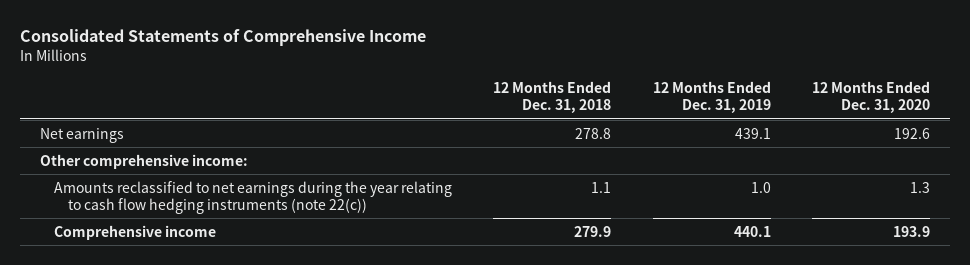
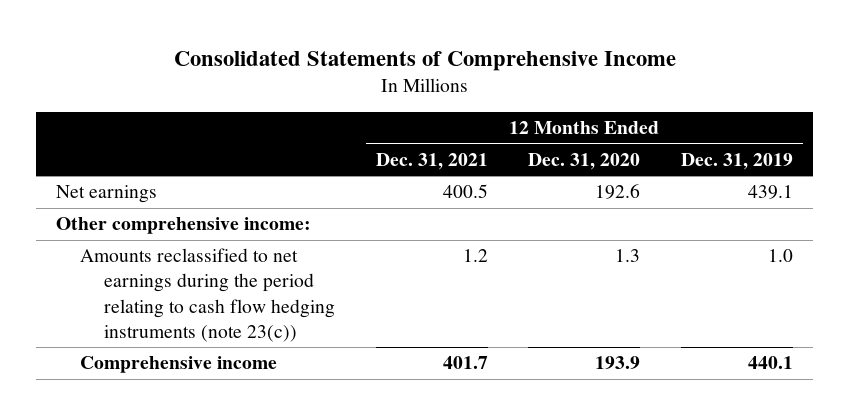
- | 12 Months Ended Dec. 31, 2018 | 12 Months Ended Dec. 31, 2019 | 12 Months Ended Dec. 31, 2020
+ | 12 Months Ended Dec. 31, 2021 | 12 Months Ended Dec. 31, 2020 | 12 Months Ended Dec. 31, 2019
- Amounts reclassified to net earnings during the year relating to cash flow hedging instruments (note 22(c)) | 1.1 | 1.0 | 1.3
+ Amounts reclassified to net earnings during the period relating to cash flow hedging instruments (note 23(c)) | 1.2 | 1.3 | 1.0

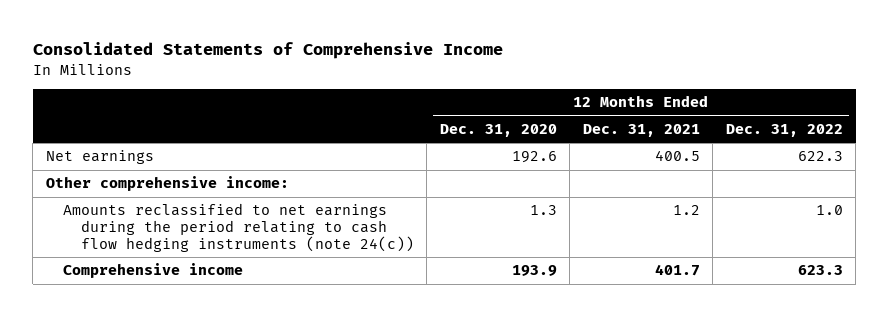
- | 12 Months Ended Dec. 31, 2021 | 12 Months Ended Dec. 31, 2020 | 12 Months Ended Dec. 31, 2019
+ | 12 Months Ended Dec. 31, 2020 | 12 Months Ended Dec. 31, 2021 | 12 Months Ended Dec. 31, 2022
- Amounts reclassified to net earnings during the period relating to cash flow hedging instruments (note 23(c)) | 1.2 | 1.3 | 1.0
+ Amounts reclassified to net earnings during the period relating to cash flow hedging instruments (note 24(c)) | 1.3 | 1.2 | 1.0

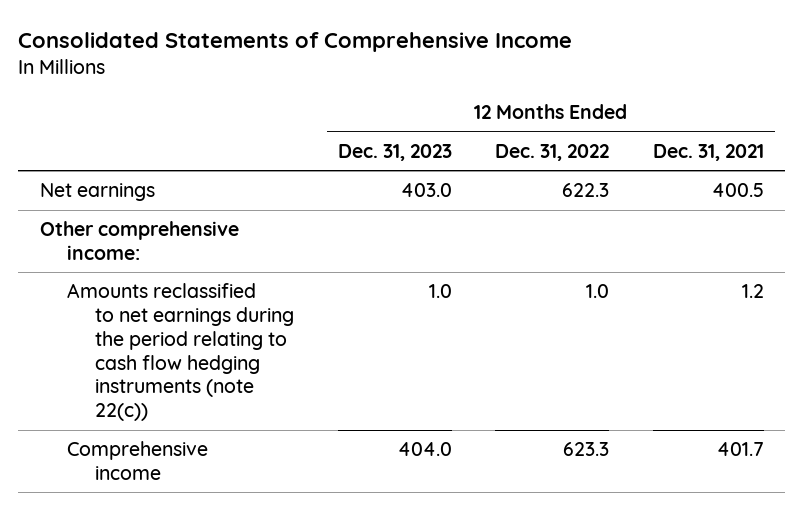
- | 12 Months Ended Dec. 31, 2020 | 12 Months Ended Dec. 31, 2021 | 12 Months Ended Dec. 31, 2022
+ | 12 Months Ended Dec. 31, 2023 | 12 Months Ended Dec. 31, 2022 | 12 Months Ended Dec. 31, 2021
- Amounts reclassified to net earnings during the period relating to cash flow hedging instruments (note 24(c)) | 1.3 | 1.2 | 1.0
+ Amounts reclassified to net earnings during the period relating to cash flow hedging instruments (note 22(c)) | 1.0 | 1.0 | 1.2

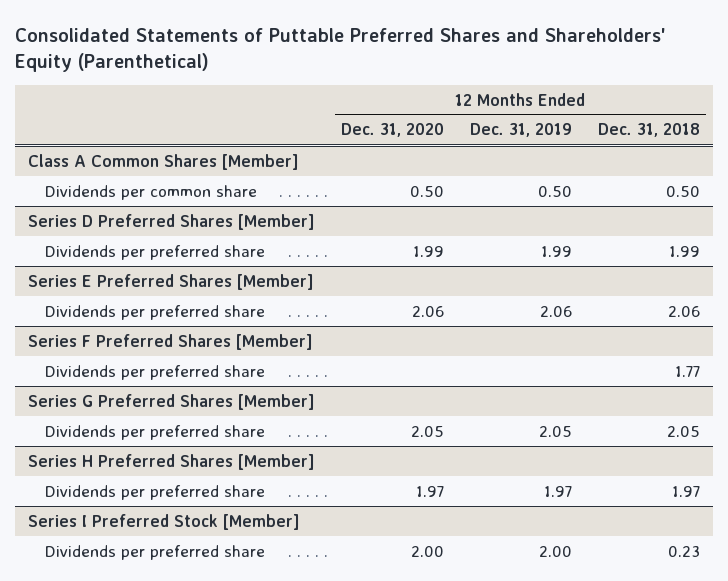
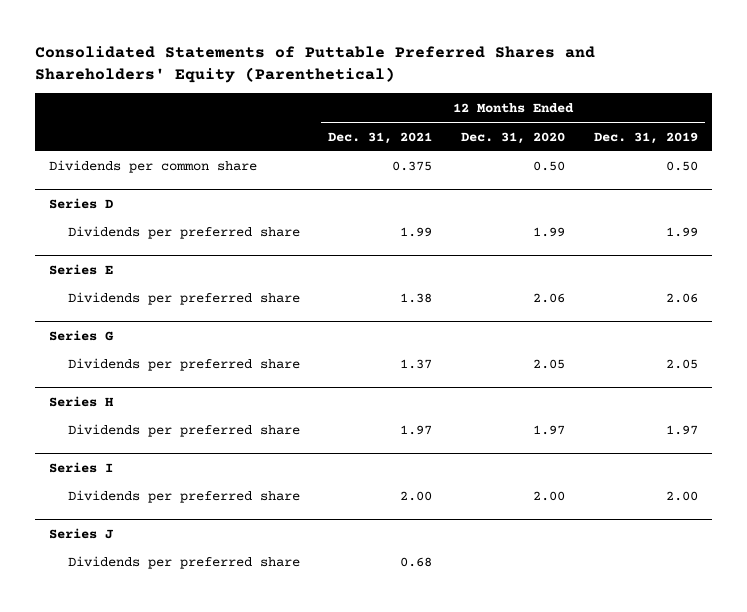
- | 12 Months Ended Dec. 31, 2020 | 12 Months Ended Dec. 31, 2019 | 12 Months Ended Dec. 31, 2018
+ | 12 Months Ended Dec. 31, 2021 | 12 Months Ended Dec. 31, 2020 | 12 Months Ended Dec. 31, 2019
- Class A Common Shares [Member]
- Series D Preferred Shares [Member]
+ Series D
- Series E Preferred Shares [Member]
+ Series E
- Series F Preferred Shares [Member]
- Dividends per preferred share | | | 1.77
- Series G Preferred Shares [Member]
+ Series G
- Series H Preferred Shares [Member]
+ Series H
- Series I Preferred Stock [Member]
+ Series I
+ Series J
+ Dividends per preferred share | 0.68 | |

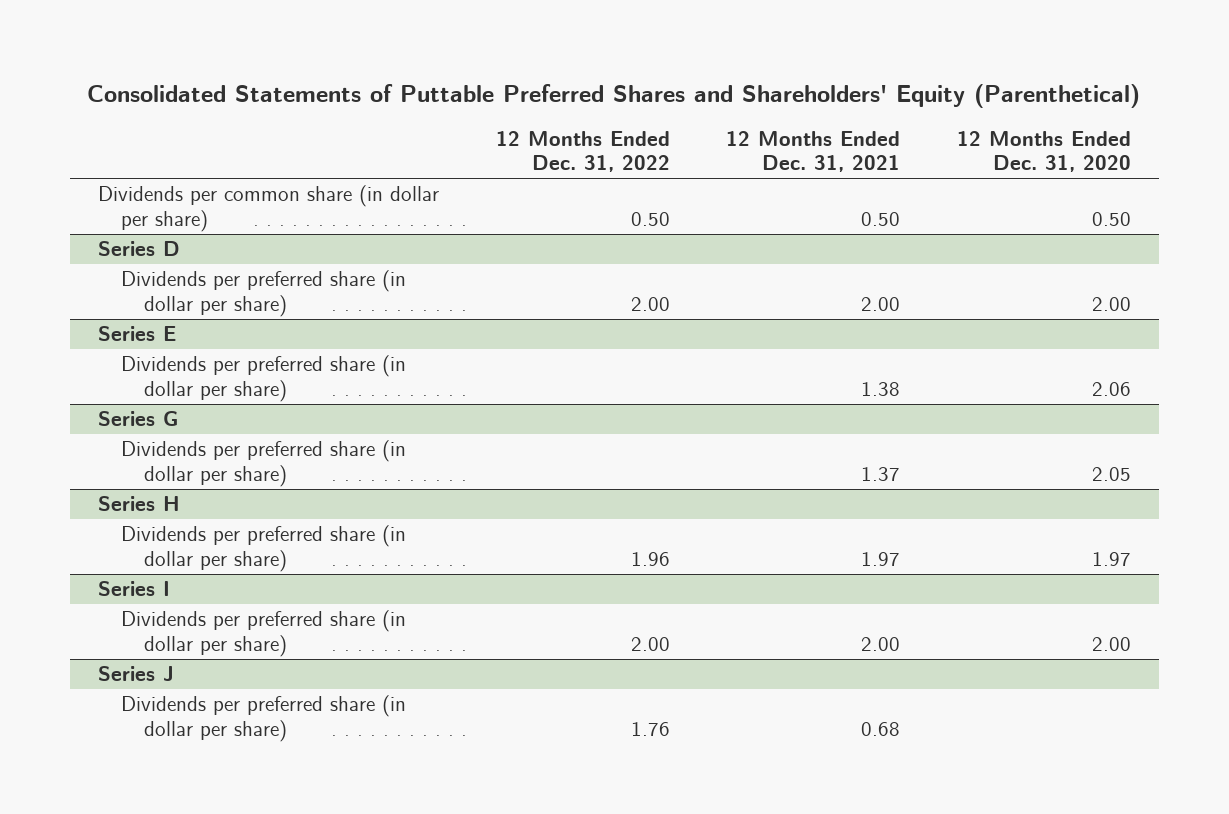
- | 12 Months Ended Dec. 31, 2021 | 12 Months Ended Dec. 31, 2020 | 12 Months Ended Dec. 31, 2019
+ | 12 Months Ended Dec. 31, 2022 | 12 Months Ended Dec. 31, 2021 | 12 Months Ended Dec. 31, 2020
- Dividends per common share | 0.375 | 0.50 | 0.50
+ Dividends per common share (in dollar per share) | 0.50 | 0.50 | 0.50
@ Series D
- Dividends per preferred share | 1.99 | 1.99 | 1.99
+ Dividends per preferred share (in dollar per share) | 2.00 | 2.00 | 2.00
@ Series E
- Dividends per preferred share | 1.38 | 2.06 | 2.06
+ Dividends per preferred share (in dollar per share) | | 1.38 | 2.06
@ Series G
- Dividends per preferred share | 1.37 | 2.05 | 2.05
+ Dividends per preferred share (in dollar per share) | | 1.37 | 2.05
@ Series H
- Dividends per preferred share | 1.97 | 1.97 | 1.97
+ Dividends per preferred share (in dollar per share) | 1.96 | 1.97 | 1.97
@ Series I
- Dividends per preferred share | 2.00 | 2.00 | 2.00
+ Dividends per preferred share (in dollar per share) | 2.00 | 2.00 | 2.00
@ Series J
- Dividends per preferred share | 0.68 | |
+ Dividends per preferred share (in dollar per share) | 1.76 | 0.68 |

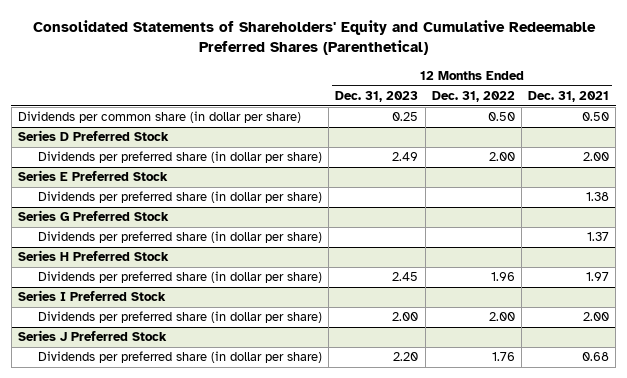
- Consolidated Statements of Puttable Preferred Shares and Shareholders' Equity (Parenthetical)
+ Consolidated Statements of Shareholders' Equity and Cumulative Redeemable Preferred Shares (Parenthetical)
- | 12 Months Ended Dec. 31, 2022 | 12 Months Ended Dec. 31, 2021 | 12 Months Ended Dec. 31, 2020
+ | 12 Months Ended Dec. 31, 2023 | 12 Months Ended Dec. 31, 2022 | 12 Months Ended Dec. 31, 2021
- Series D
+ Series D Preferred Stock
- Series E
+ Series E Preferred Stock
- Series G
+ Series G Preferred Stock
- Series H
+ Series H Preferred Stock
- Series I
+ Series I Preferred Stock
- Series J
+ Series J Preferred Stock

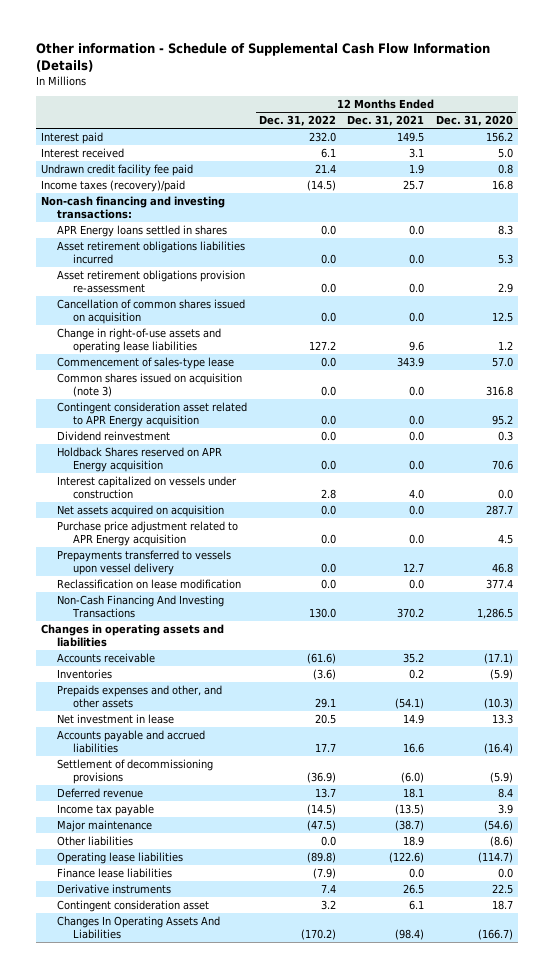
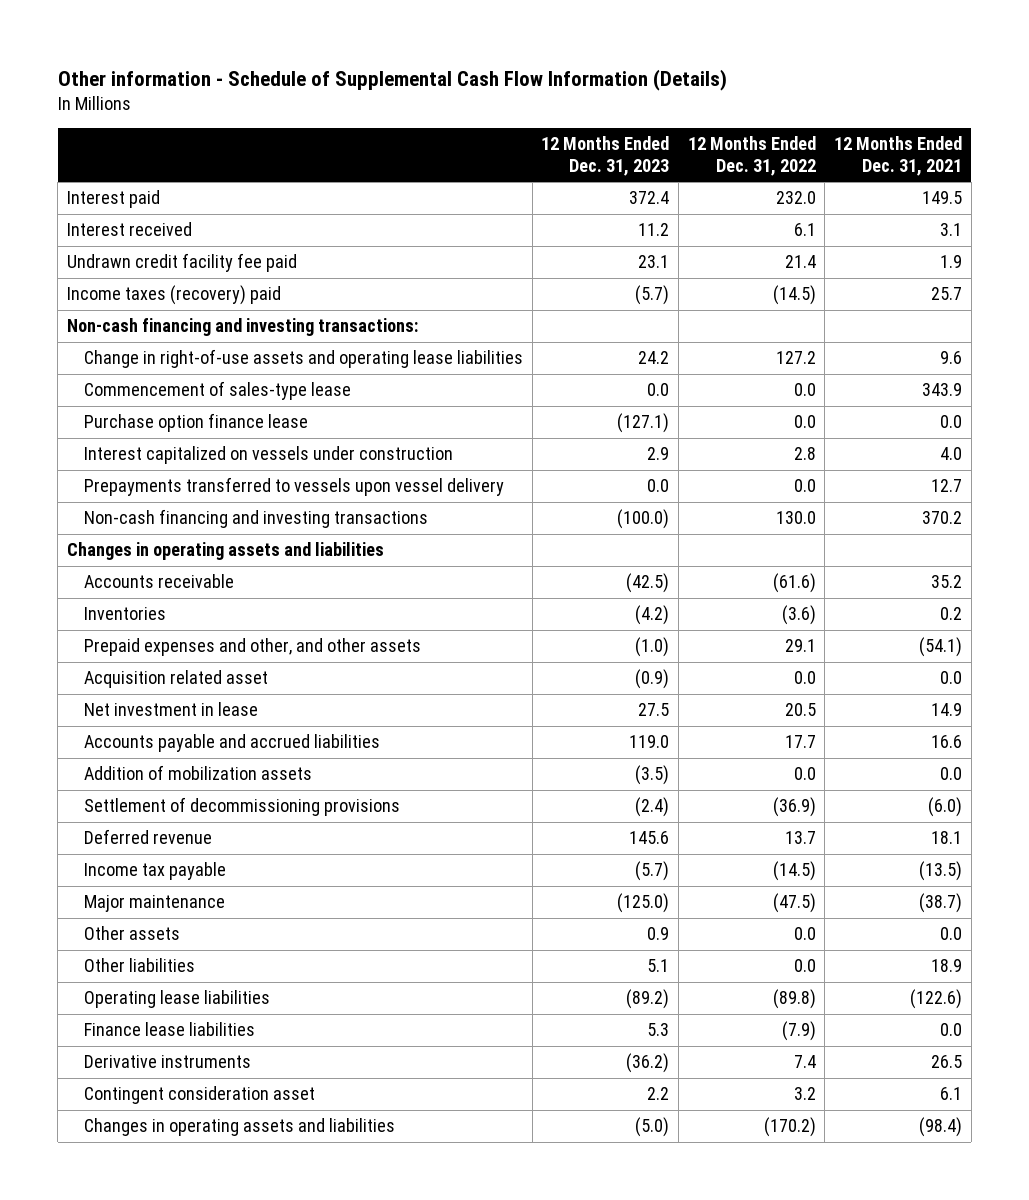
- | 12 Months Ended Dec. 31, 2022 | 12 Months Ended Dec. 31, 2021 | 12 Months Ended Dec. 31, 2020
+ | 12 Months Ended Dec. 31, 2023 | 12 Months Ended Dec. 31, 2022 | 12 Months Ended Dec. 31, 2021
- Income taxes (recovery)/paid | (14.5) | 25.7 | 16.8
+ Income taxes (recovery) paid | (5.7) | (14.5) | 25.7
- APR Energy loans settled in shares | 0.0 | 0.0 | 8.3
- Asset retirement obligations liabilities incurred | 0.0 | 0.0 | 5.3
- Asset retirement obligations provision re-assessment | 0.0 | 0.0 | 2.9
- Cancellation of common shares issued on acquisition | 0.0 | 0.0 | 12.5
- Common shares issued on acquisition (note 3) | 0.0 | 0.0 | 316.8
- Contingent consideration asset related to APR Energy acquisition | 0.0 | 0.0 | 95.2
- Dividend reinvestment | 0.0 | 0.0 | 0.3
- Holdback Shares reserved on APR Energy acquisition | 0.0 | 0.0 | 70.6
+ Purchase option finance lease | (127.1) | 0.0 | 0.0
- Net assets acquired on acquisition | 0.0 | 0.0 | 287.7
- Purchase price adjustment related to APR Energy acquisition | 0.0 | 0.0 | 4.5
- Reclassification on lease modification | 0.0 | 0.0 | 377.4
- Non-Cash Financing And Investing Transactions | 130.0 | 370.2 | 1,286.5
+ Non-cash financing and investing transactions | (100.0) | 130.0 | 370.2
- Prepaids expenses and other, and other assets | 29.1 | (54.1) | (10.3)
+ Prepaid expenses and other, and other assets | (1.0) | 29.1 | (54.1)
+ Acquisition related asset | (0.9) | 0.0 | 0.0
+ Addition of mobilization assets | (3.5) | 0.0 | 0.0
+ Other assets | 0.9 | 0.0 | 0.0
- Changes In Operating Assets And Liabilities | (170.2) | (98.4) | (166.7)
+ Changes in operating assets and liabilities | (5.0) | (170.2) | (98.4)

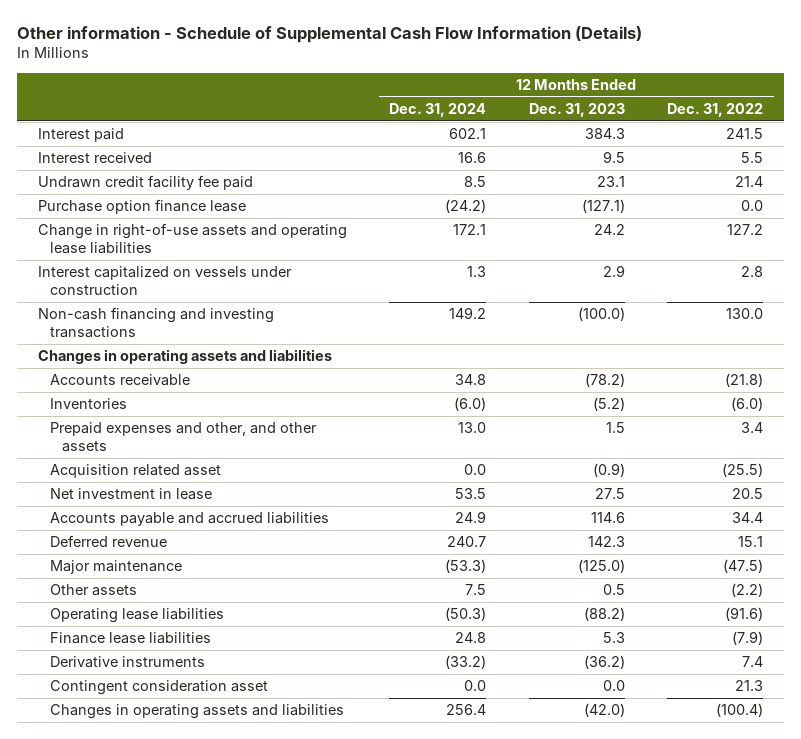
- | 12 Months Ended Dec. 31, 2023 | 12 Months Ended Dec. 31, 2022 | 12 Months Ended Dec. 31, 2021
+ | 12 Months Ended Dec. 31, 2024 | 12 Months Ended Dec. 31, 2023 | 12 Months Ended Dec. 31, 2022
- Interest paid | 372.4 | 232.0 | 149.5
- Interest received | 11.2 | 6.1 | 3.1
+ Interest paid | 602.1 | 384.3 | 241.5
+ Interest received | 16.6 | 9.5 | 5.5
- Income taxes (recovery) paid | (5.7) | (14.5) | 25.7
- Non-cash financing and investing transactions:
- Commencement of sales-type lease | 0.0 | 0.0 | 343.9
moved down: Change in right-of-use assets and operating lease liabilities | 172.1 | 24.2 | 127.2
- Prepayments transferred to vessels upon vessel delivery | 0.0 | 0.0 | 12.7
- Accounts receivable | (42.5) | (61.6) | 35.2
- Inventories | (4.2) | (3.6) | 0.2
- Prepaid expenses and other, and other assets | (1.0) | 29.1 | (54.1)
- Acquisition related asset | (0.9) | 0.0 | 0.0
+ Accounts receivable | 34.8 | (78.2) | (21.8)
+ Inventories | (6.0) | (5.2) | (6.0)
+ Prepaid expenses and other, and other assets | 13.0 | 1.5 | 3.4
+ Acquisition related asset | 0.0 | (0.9) | (25.5)
- Accounts payable and accrued liabilities | 119.0 | 17.7 | 16.6
- Addition of mobilization assets | (3.5) | 0.0 | 0.0
- Settlement of decommissioning provisions | (2.4) | (36.9) | (6.0)
- Deferred revenue | 145.6 | 13.7 | 18.1
- Income tax payable | (5.7) | (14.5) | (13.5)
+ Accounts payable and accrued liabilities | 24.9 | 114.6 | 34.4
+ Deferred revenue | 240.7 | 142.3 | 15.1
- Other assets | 0.9 | 0.0 | 0.0
- Other liabilities | 5.1 | 0.0 | 18.9
- Operating lease liabilities | (89.2) | (89.8) | (122.6)
+ Other assets | 7.5 | 0.5 | (2.2)
+ Operating lease liabilities | (50.3) | (88.2) | (91.6)
- Contingent consideration asset | 2.2 | 3.2 | 6.1
- Changes in operating assets and liabilities | (5.0) | (170.2) | (98.4)
+ Contingent consideration asset | 0.0 | 0.0 | 21.3
+ Changes in operating assets and liabilities | 256.4 | (42.0) | (100.4)

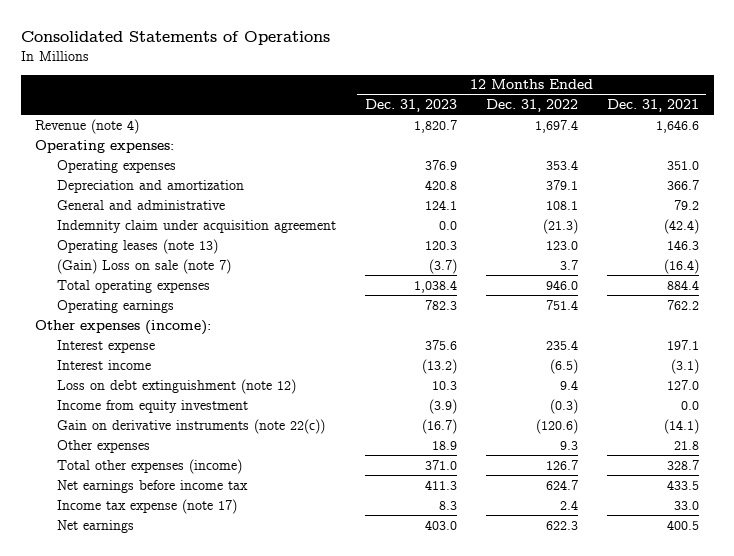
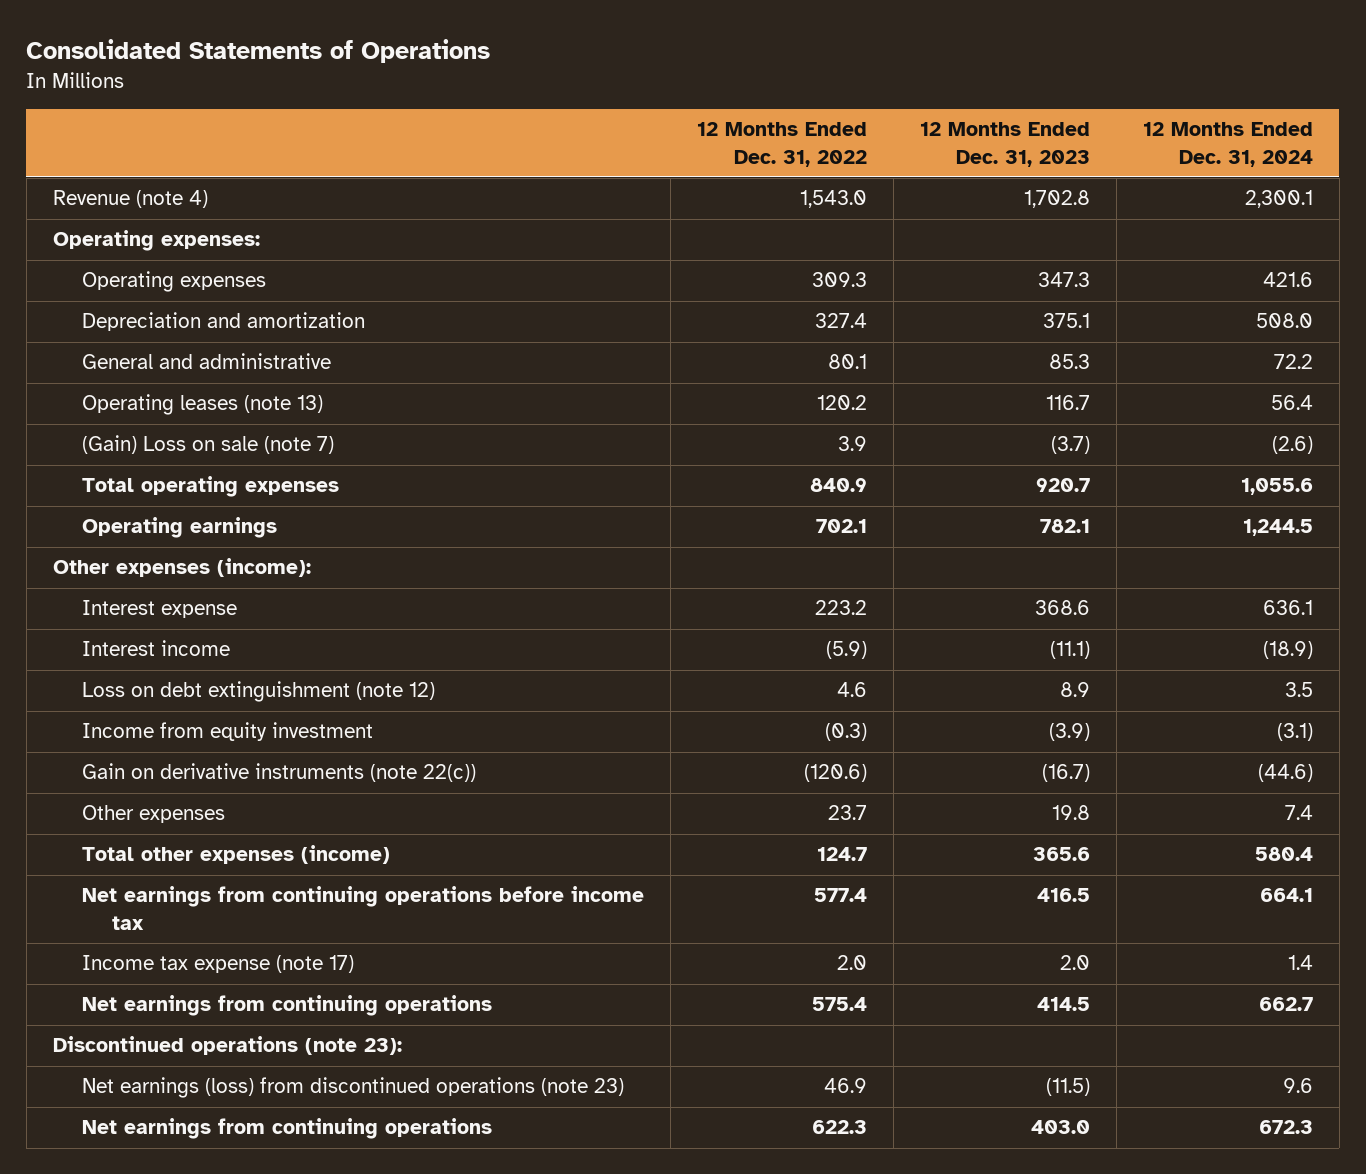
- | 12 Months Ended Dec. 31, 2023 | 12 Months Ended Dec. 31, 2022 | 12 Months Ended Dec. 31, 2021
+ | 12 Months Ended Dec. 31, 2022 | 12 Months Ended Dec. 31, 2023 | 12 Months Ended Dec. 31, 2024
- Revenue (note 4) | 1,820.7 | 1,697.4 | 1,646.6
+ Revenue (note 4) | 1,543.0 | 1,702.8 | 2,300.1
- Operating expenses | 376.9 | 353.4 | 351.0
- Depreciation and amortization | 420.8 | 379.1 | 366.7
- General and administrative | 124.1 | 108.1 | 79.2
- Indemnity claim under acquisition agreement | 0.0 | (21.3) | (42.4)
- Operating leases (note 13) | 120.3 | 123.0 | 146.3
- (Gain) Loss on sale (note 7) | (3.7) | 3.7 | (16.4)
- Total operating expenses | 1,038.4 | 946.0 | 884.4
- Operating earnings | 782.3 | 751.4 | 762.2
+ Operating expenses | 309.3 | 347.3 | 421.6
+ Depreciation and amortization | 327.4 | 375.1 | 508.0
+ General and administrative | 80.1 | 85.3 | 72.2
+ Operating leases (note 13) | 120.2 | 116.7 | 56.4
+ (Gain) Loss on sale (note 7) | 3.9 | (3.7) | (2.6)
+ Total operating expenses | 840.9 | 920.7 | 1,055.6
+ Operating earnings | 702.1 | 782.1 | 1,244.5
- Interest expense | 375.6 | 235.4 | 197.1
- Interest income | (13.2) | (6.5) | (3.1)
- Loss on debt extinguishment (note 12) | 10.3 | 9.4 | 127.0
+ Interest expense | 223.2 | 368.6 | 636.1
+ Interest income | (5.9) | (11.1) | (18.9)
+ Loss on debt extinguishment (note 12) | 4.6 | 8.9 | 3.5
- Other expenses | 18.9 | 9.3 | 21.8
- Total other expenses (income) | 371.0 | 126.7 | 328.7
- Net earnings before income tax | 411.3 | 624.7 | 433.5
- Income tax expense (note 17) | 8.3 | 2.4 | 33.0
- Net earnings | 403.0 | 622.3 | 400.5
+ Other expenses | 23.7 | 19.8 | 7.4
+ Total other expenses (income) | 124.7 | 365.6 | 580.4
+ Net earnings from continuing operations before income tax | 577.4 | 416.5 | 664.1
+ Income tax expense (note 17) | 2.0 | 2.0 | 1.4
+ Net earnings from continuing operations | 575.4 | 414.5 | 662.7
+ Discontinued operations (note 23):
+ Net earnings (loss) from discontinued operations (note 23) | 46.9 | (11.5) | 9.6
+ Net earnings from continuing operations | 622.3 | 403.0 | 672.3

